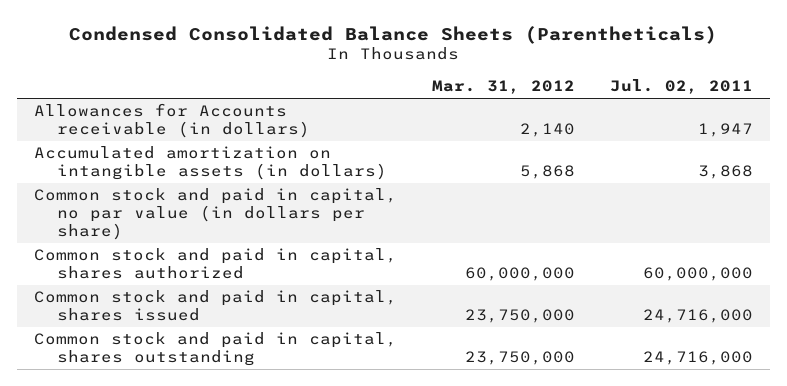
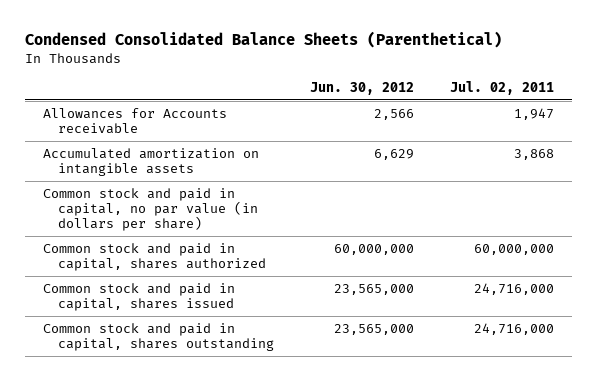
- Condensed Consolidated Balance Sheets (Parentheticals)
+ Condensed Consolidated Balance Sheets (Parenthetical)
- | Mar. 31, 2012 | Jul. 02, 2011
+ | Jun. 30, 2012 | Jul. 02, 2011
- Allowances for Accounts receivable (in dollars) | 2,140 | 1,947
- Accumulated amortization on intangible assets (in dollars) | 5,868 | 3,868
+ Allowances for Accounts receivable | 2,566 | 1,947
+ Accumulated amortization on intangible assets | 6,629 | 3,868

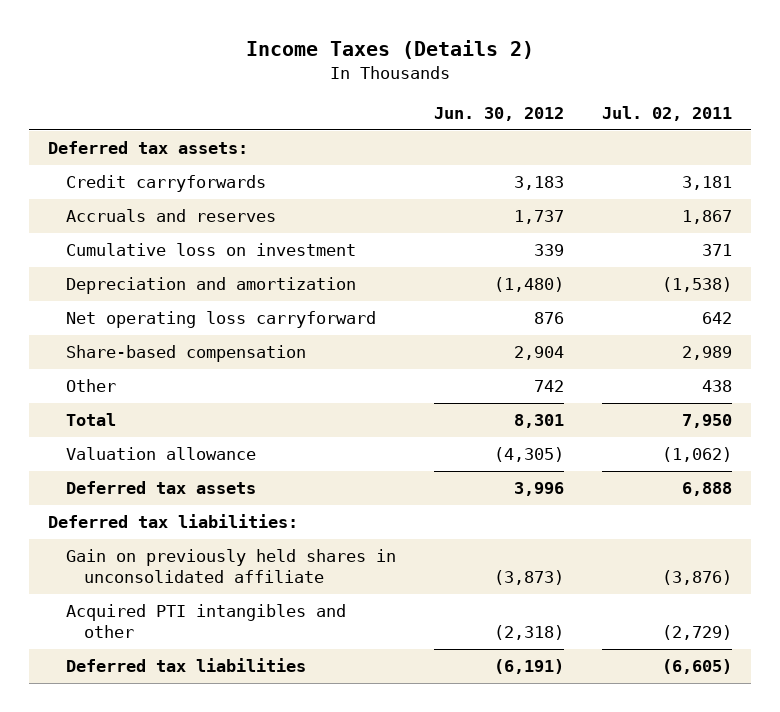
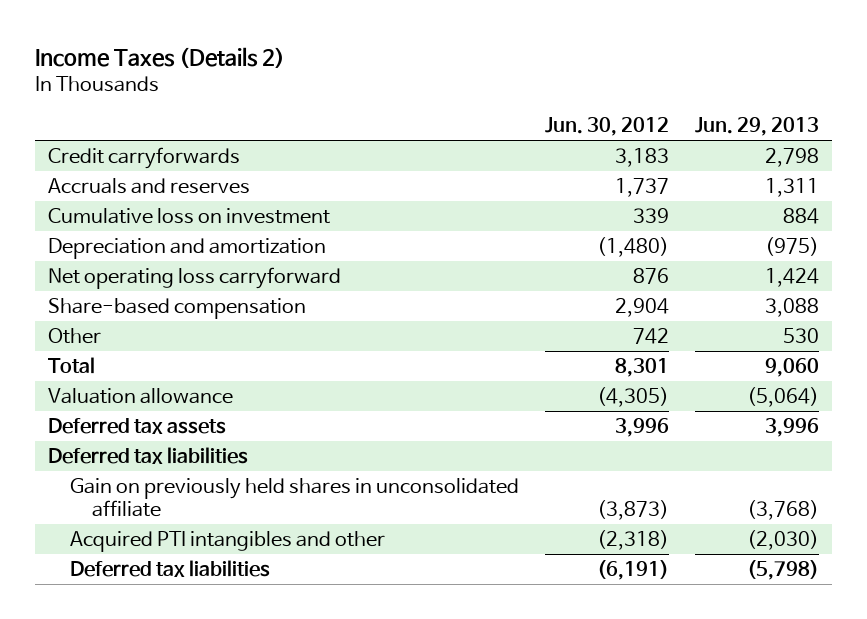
- | Jun. 30, 2012 | Jul. 02, 2011
+ | Jun. 30, 2012 | Jun. 29, 2013
- Deferred tax assets:
- Deferred tax liabilities:
+ Deferred tax liabilities

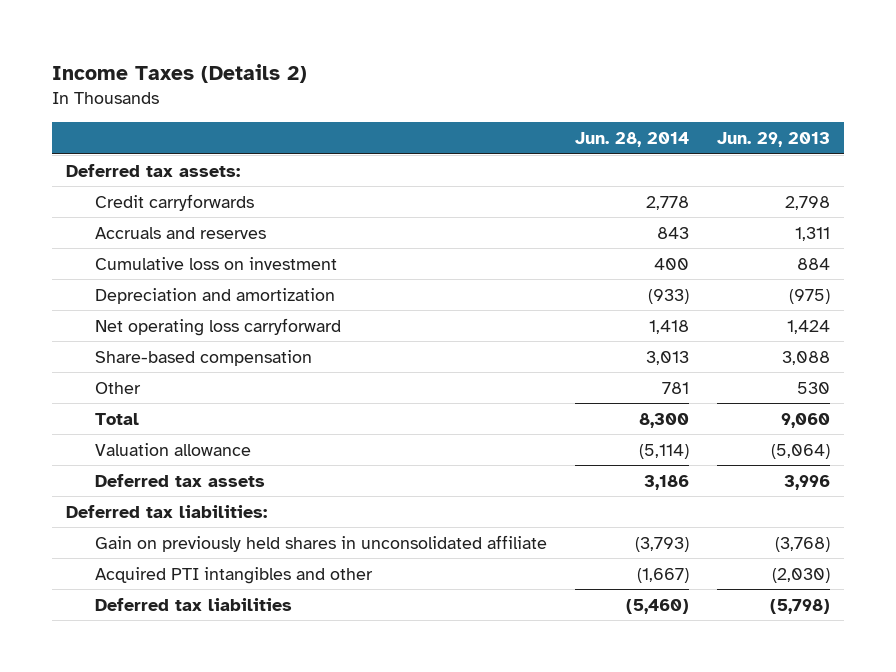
- | Jun. 30, 2012 | Jun. 29, 2013
+ | Jun. 28, 2014 | Jun. 29, 2013
+ Deferred tax assets:
- Deferred tax liabilities
+ Deferred tax liabilities:

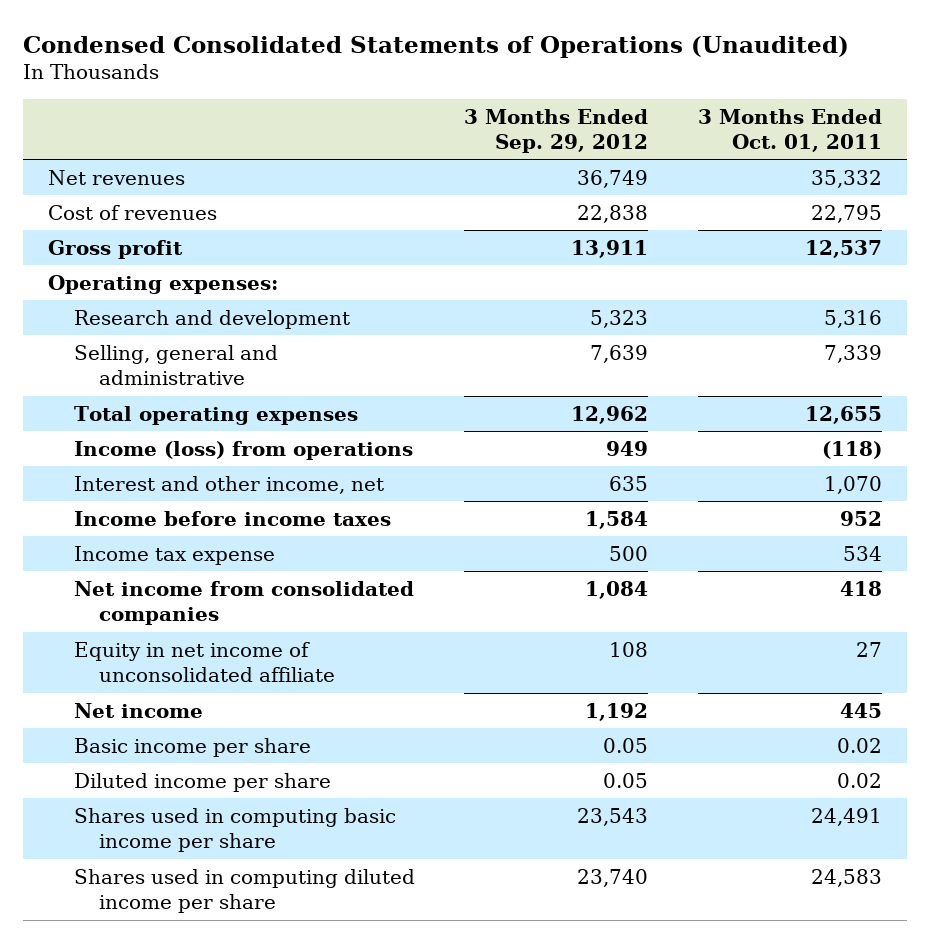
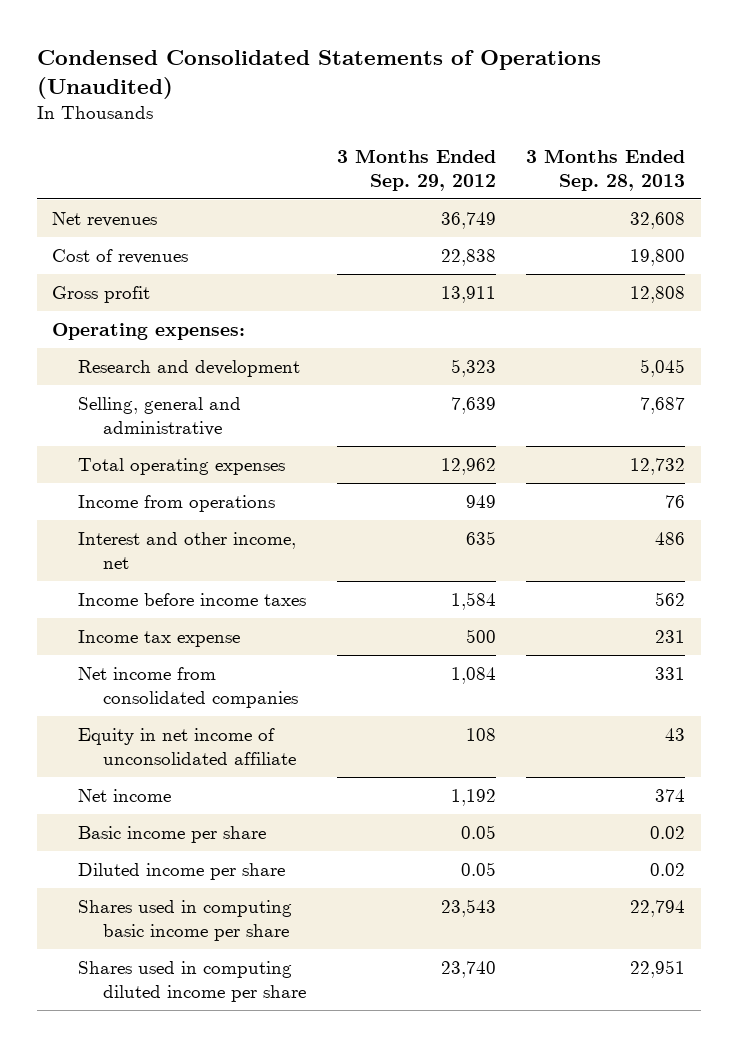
- | 3 Months Ended Sep. 29, 2012 | 3 Months Ended Oct. 01, 2011
+ | 3 Months Ended Sep. 29, 2012 | 3 Months Ended Sep. 28, 2013
- Income (loss) from operations | 949 | (118)
+ Income from operations | 949 | 76

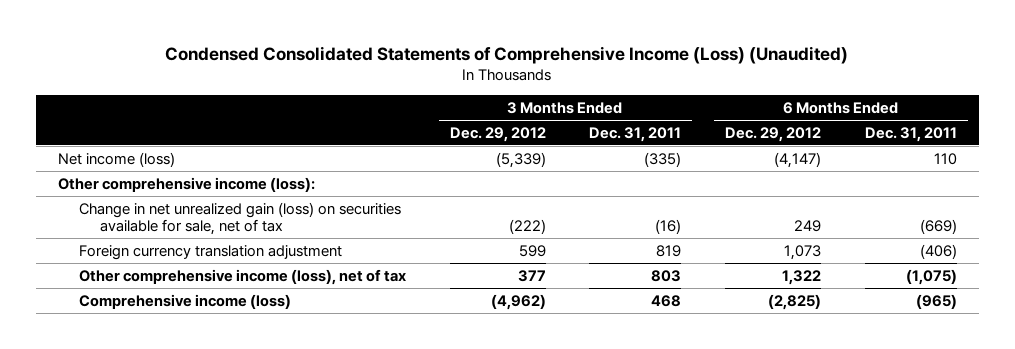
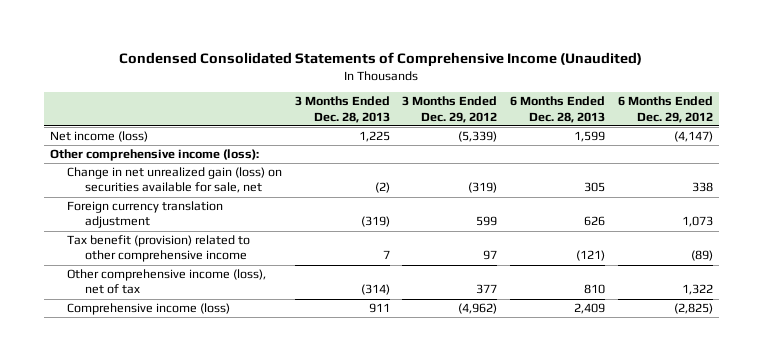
- Condensed Consolidated Statements of Comprehensive Income (Loss) (Unaudited)
+ Condensed Consolidated Statements of Comprehensive Income (Unaudited)
- | 3 Months Ended Dec. 29, 2012 | 3 Months Ended Dec. 31, 2011 | 6 Months Ended Dec. 29, 2012 | 6 Months Ended Dec. 31, 2011
+ | 3 Months Ended Dec. 28, 2013 | 3 Months Ended Dec. 29, 2012 | 6 Months Ended Dec. 28, 2013 | 6 Months Ended Dec. 29, 2012
- Change in net unrealized gain (loss) on securities available for sale, net of tax | (222) | (16) | 249 | (669)
+ Change in net unrealized gain (loss) on securities available for sale, net | (2) | (319) | 305 | 338
+ Tax benefit (provision) related to other comprehensive income | 7 | 97 | (121) | (89)

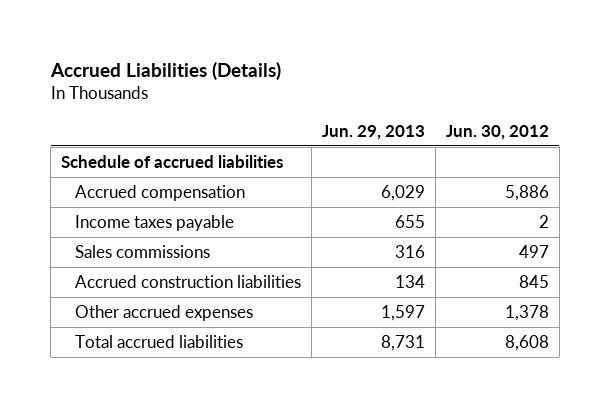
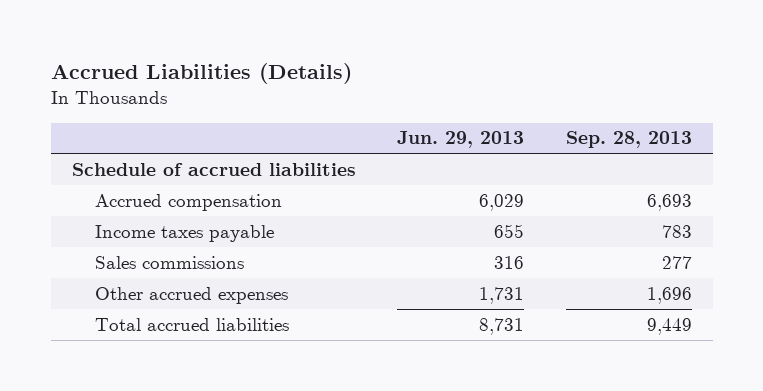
- | Jun. 29, 2013 | Jun. 30, 2012
+ | Jun. 29, 2013 | Sep. 28, 2013
- Accrued construction liabilities | 134 | 845
- Other accrued expenses | 1,597 | 1,378
+ Other accrued expenses | 1,731 | 1,696

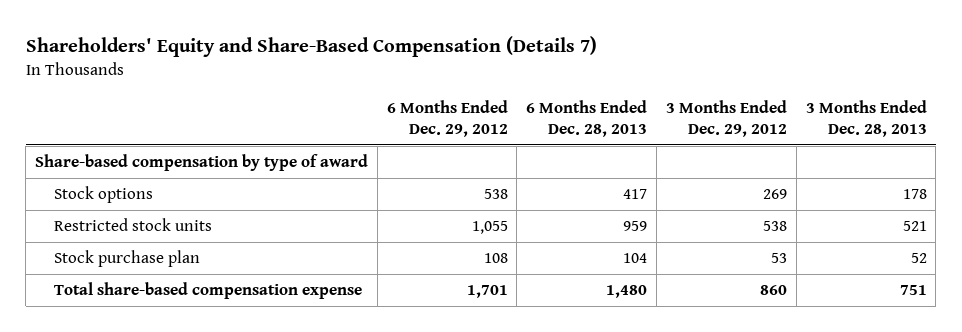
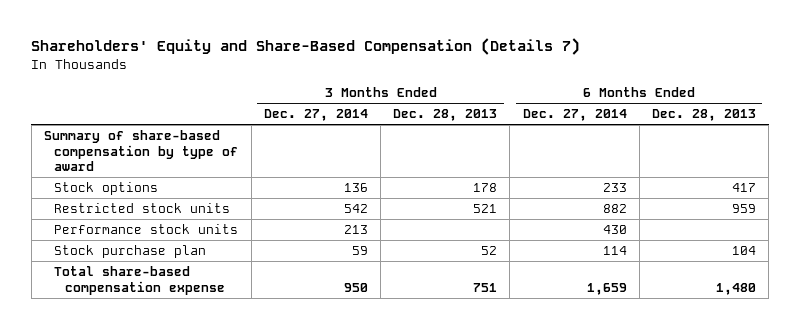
- | 6 Months Ended Dec. 29, 2012 | 6 Months Ended Dec. 28, 2013 | 3 Months Ended Dec. 29, 2012 | 3 Months Ended Dec. 28, 2013
+ | 3 Months Ended Dec. 27, 2014 | 3 Months Ended Dec. 28, 2013 | 6 Months Ended Dec. 27, 2014 | 6 Months Ended Dec. 28, 2013
- Share-based compensation by type of award
+ Summary of share-based compensation by type of award
+ Performance stock units | 213 | | 430 |

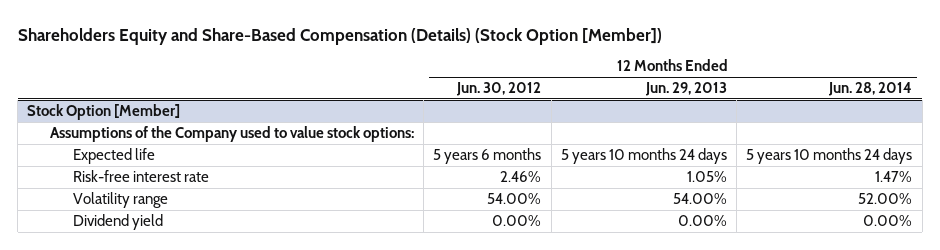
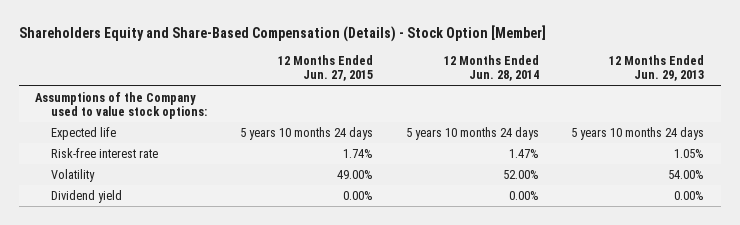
- Shareholders Equity and Share-Based Compensation (Details) (Stock Option [Member])
+ Shareholders Equity and Share-Based Compensation (Details) - Stock Option [Member]
- | 12 Months Ended Jun. 30, 2012 | 12 Months Ended Jun. 29, 2013 | 12 Months Ended Jun. 28, 2014
+ | 12 Months Ended Jun. 27, 2015 | 12 Months Ended Jun. 28, 2014 | 12 Months Ended Jun. 29, 2013
- Stock Option [Member]
- Volatility range | 54.00% | 54.00% | 52.00%
+ Volatility | 49.00% | 52.00% | 54.00%

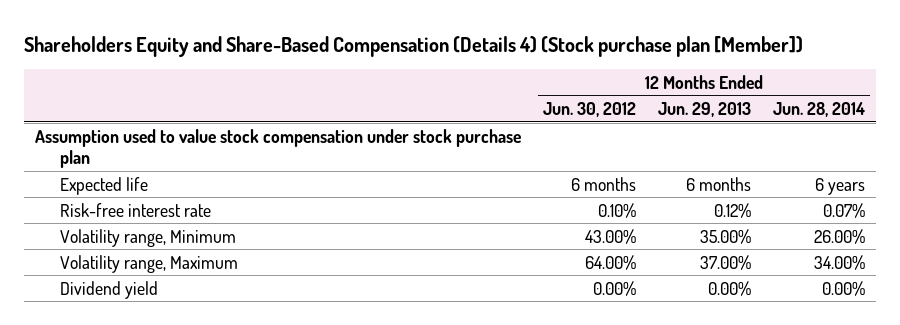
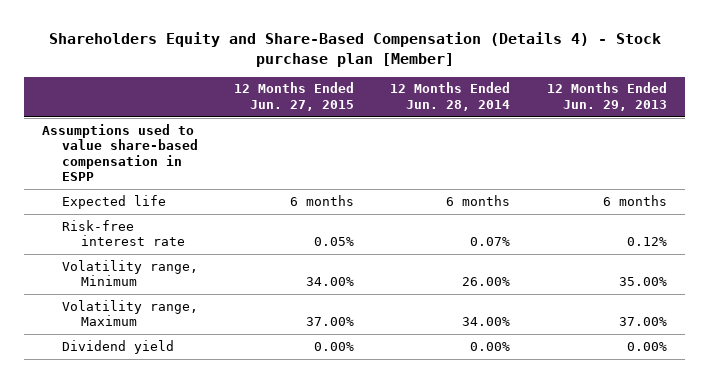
- Shareholders Equity and Share-Based Compensation (Details 4) (Stock purchase plan [Member])
+ Shareholders Equity and Share-Based Compensation (Details 4) - Stock purchase plan [Member]
- | 12 Months Ended Jun. 30, 2012 | 12 Months Ended Jun. 29, 2013 | 12 Months Ended Jun. 28, 2014
+ | 12 Months Ended Jun. 27, 2015 | 12 Months Ended Jun. 28, 2014 | 12 Months Ended Jun. 29, 2013
- Assumption used to value stock compensation under stock purchase plan
- Expected life | 6 months | 6 months | 6 years
+ Assumptions used to value share-based compensation in ESPP
+ Expected life | 6 months | 6 months | 6 months

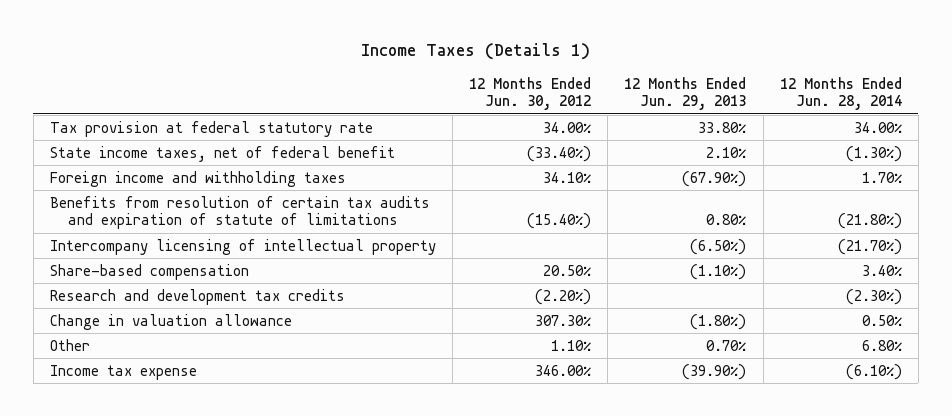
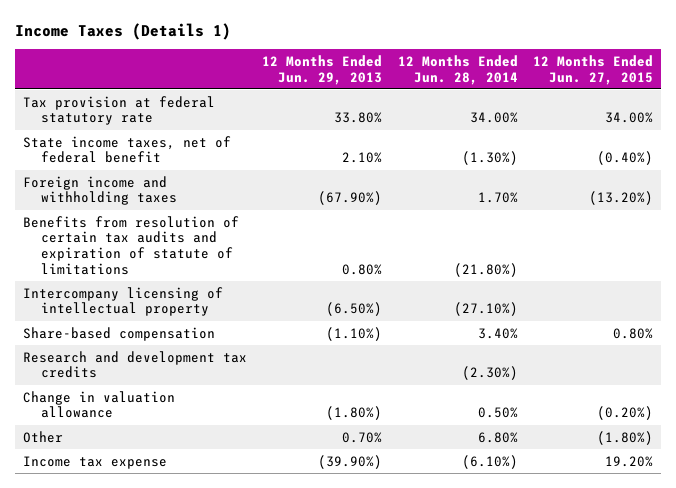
- | 12 Months Ended Jun. 30, 2012 | 12 Months Ended Jun. 29, 2013 | 12 Months Ended Jun. 28, 2014
+ | 12 Months Ended Jun. 29, 2013 | 12 Months Ended Jun. 28, 2014 | 12 Months Ended Jun. 27, 2015
- Intercompany licensing of intellectual property | | (6.50%) | (21.70%)
+ Intercompany licensing of intellectual property | (6.50%) | (27.10%) |

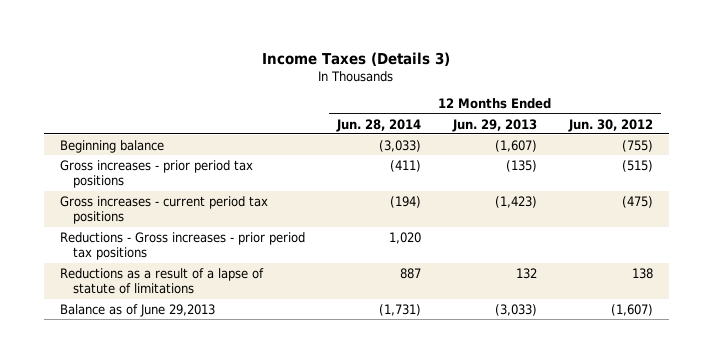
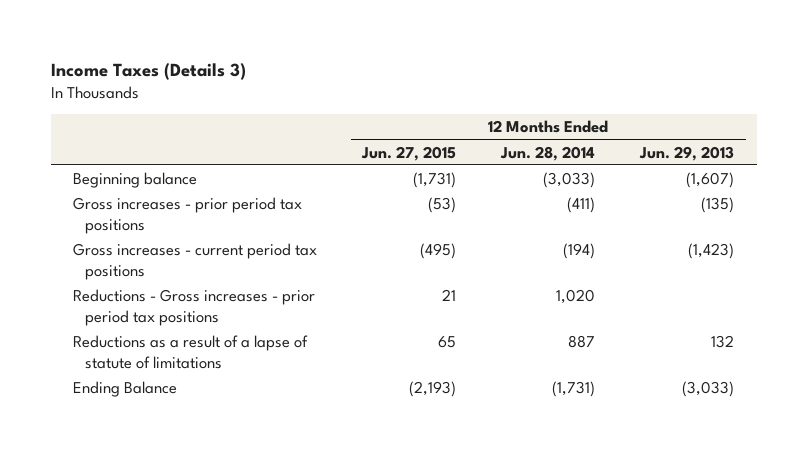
- | 12 Months Ended Jun. 28, 2014 | 12 Months Ended Jun. 29, 2013 | 12 Months Ended Jun. 30, 2012
+ | 12 Months Ended Jun. 27, 2015 | 12 Months Ended Jun. 28, 2014 | 12 Months Ended Jun. 29, 2013
- Balance as of June 29,2013 | (1,731) | (3,033) | (1,607)
+ Ending Balance | (2,193) | (1,731) | (3,033)

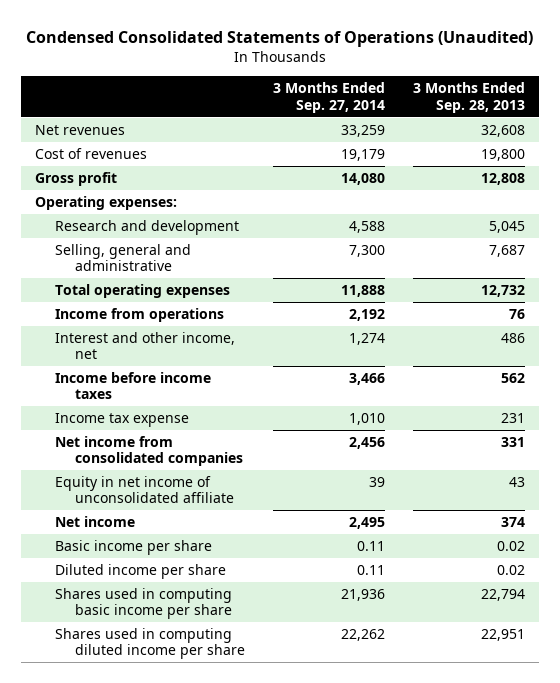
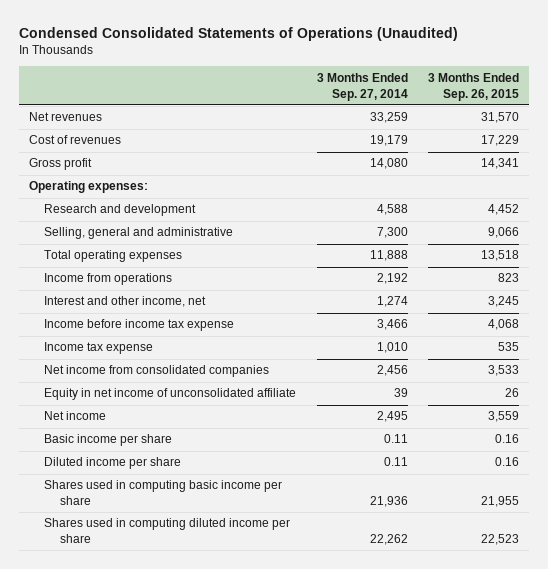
- | 3 Months Ended Sep. 27, 2014 | 3 Months Ended Sep. 28, 2013
+ | 3 Months Ended Sep. 27, 2014 | 3 Months Ended Sep. 26, 2015
- Income before income taxes | 3,466 | 562
+ Income before income tax expense | 3,466 | 4,068

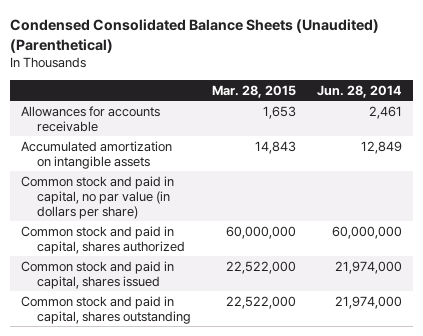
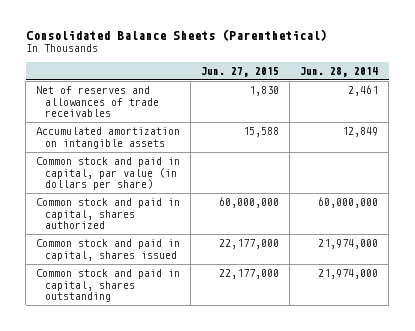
- Condensed Consolidated Balance Sheets (Unaudited) (Parenthetical)
+ Consolidated Balance Sheets (Parenthetical)
- | Mar. 28, 2015 | Jun. 28, 2014
+ | Jun. 27, 2015 | Jun. 28, 2014
- Allowances for accounts receivable | 1,653 | 2,461
+ Net of reserves and allowances of trade receivables | 1,830 | 2,461
- Common stock and paid in capital, no par value (in dollars per share)
+ Common stock and paid in capital, par value (in dollars per share)

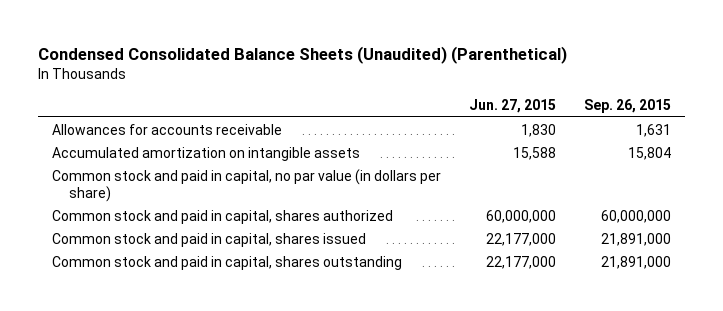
- Consolidated Balance Sheets (Parenthetical)
+ Condensed Consolidated Balance Sheets (Unaudited) (Parenthetical)
- | Jun. 27, 2015 | Jun. 28, 2014
+ | Jun. 27, 2015 | Sep. 26, 2015
- Net of reserves and allowances of trade receivables | 1,830 | 2,461
+ Allowances for accounts receivable | 1,830 | 1,631
- Common stock and paid in capital, par value (in dollars per share)
+ Common stock and paid in capital, no par value (in dollars per share)

